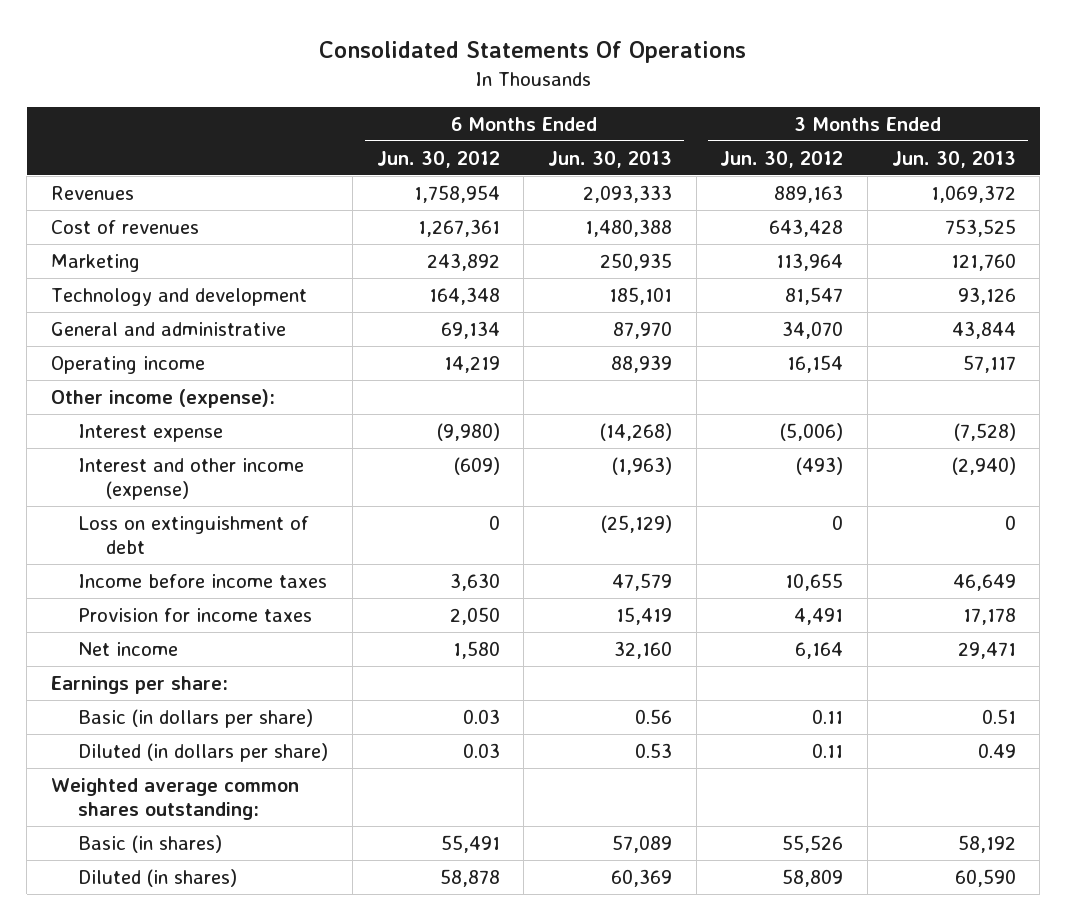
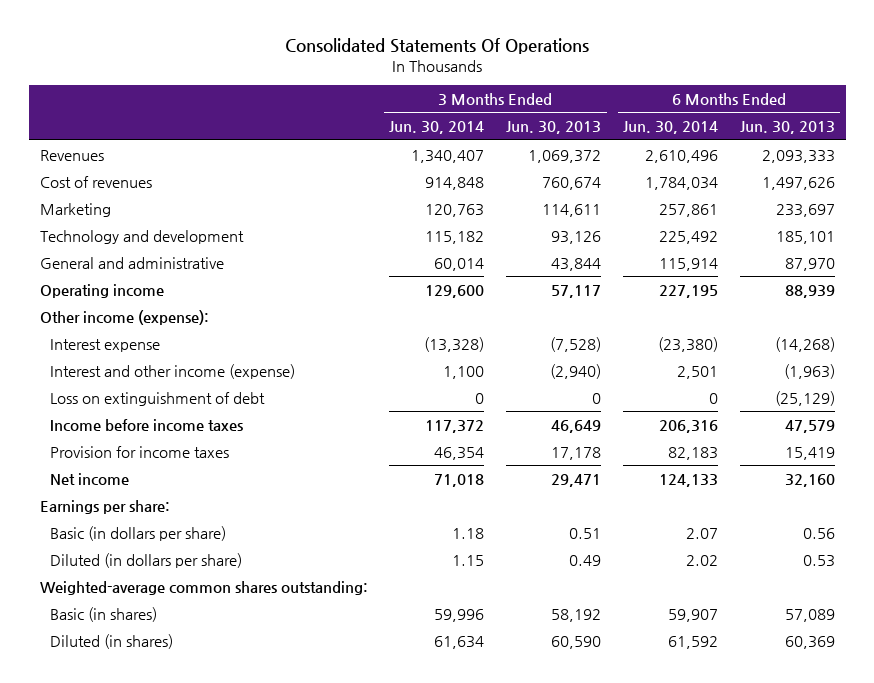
- | 6 Months Ended Jun. 30, 2012 | 6 Months Ended Jun. 30, 2013 | 3 Months Ended Jun. 30, 2012 | 3 Months Ended Jun. 30, 2013
+ | 3 Months Ended Jun. 30, 2014 | 3 Months Ended Jun. 30, 2013 | 6 Months Ended Jun. 30, 2014 | 6 Months Ended Jun. 30, 2013
- Cost of revenues | 1,267,361 | 1,480,388 | 643,428 | 753,525
- Marketing | 243,892 | 250,935 | 113,964 | 121,760
+ Cost of revenues | 914,848 | 760,674 | 1,784,034 | 1,497,626
+ Marketing | 120,763 | 114,611 | 257,861 | 233,697
- Weighted average common shares outstanding:
+ Weighted-average common shares outstanding:

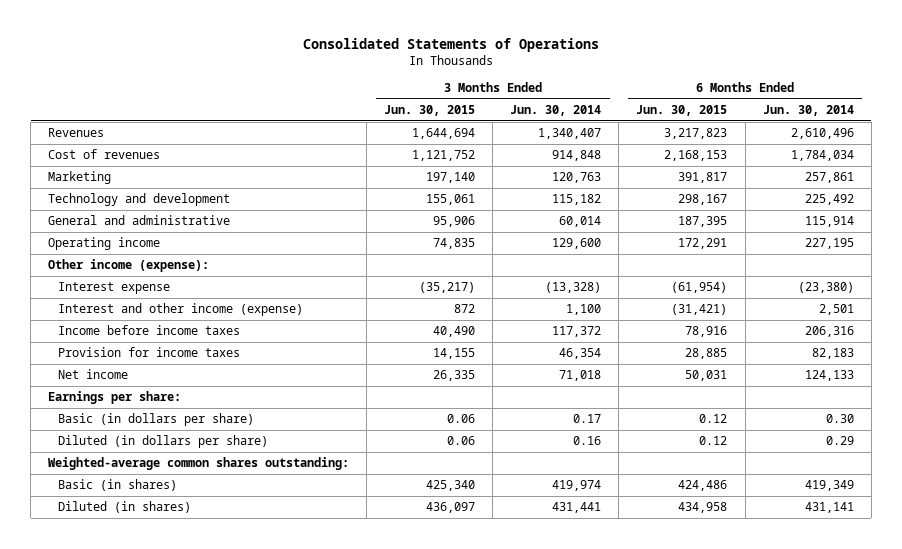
- Consolidated Statements Of Operations
+ Consolidated Statements of Operations
- | 3 Months Ended Jun. 30, 2014 | 3 Months Ended Jun. 30, 2013 | 6 Months Ended Jun. 30, 2014 | 6 Months Ended Jun. 30, 2013
+ | 3 Months Ended Jun. 30, 2015 | 3 Months Ended Jun. 30, 2014 | 6 Months Ended Jun. 30, 2015 | 6 Months Ended Jun. 30, 2014
- Loss on extinguishment of debt | 0 | 0 | 0 | (25,129)
- Basic (in dollars per share) | 1.18 | 0.51 | 2.07 | 0.56
- Diluted (in dollars per share) | 1.15 | 0.49 | 2.02 | 0.53
+ Basic (in dollars per share) | 0.06 | 0.17 | 0.12 | 0.30
+ Diluted (in dollars per share) | 0.06 | 0.16 | 0.12 | 0.29
- Basic (in shares) | 59,996 | 58,192 | 59,907 | 57,089
- Diluted (in shares) | 61,634 | 60,590 | 61,592 | 60,369
+ Basic (in shares) | 425,340 | 419,974 | 424,486 | 419,349
+ Diluted (in shares) | 436,097 | 431,441 | 434,958 | 431,141

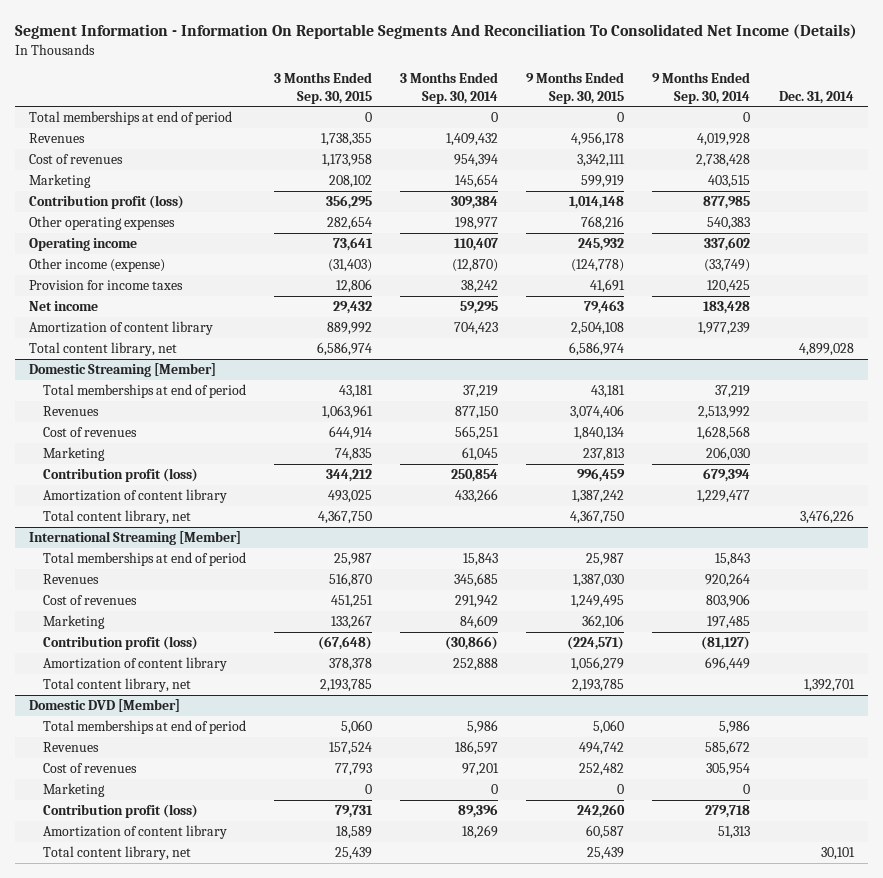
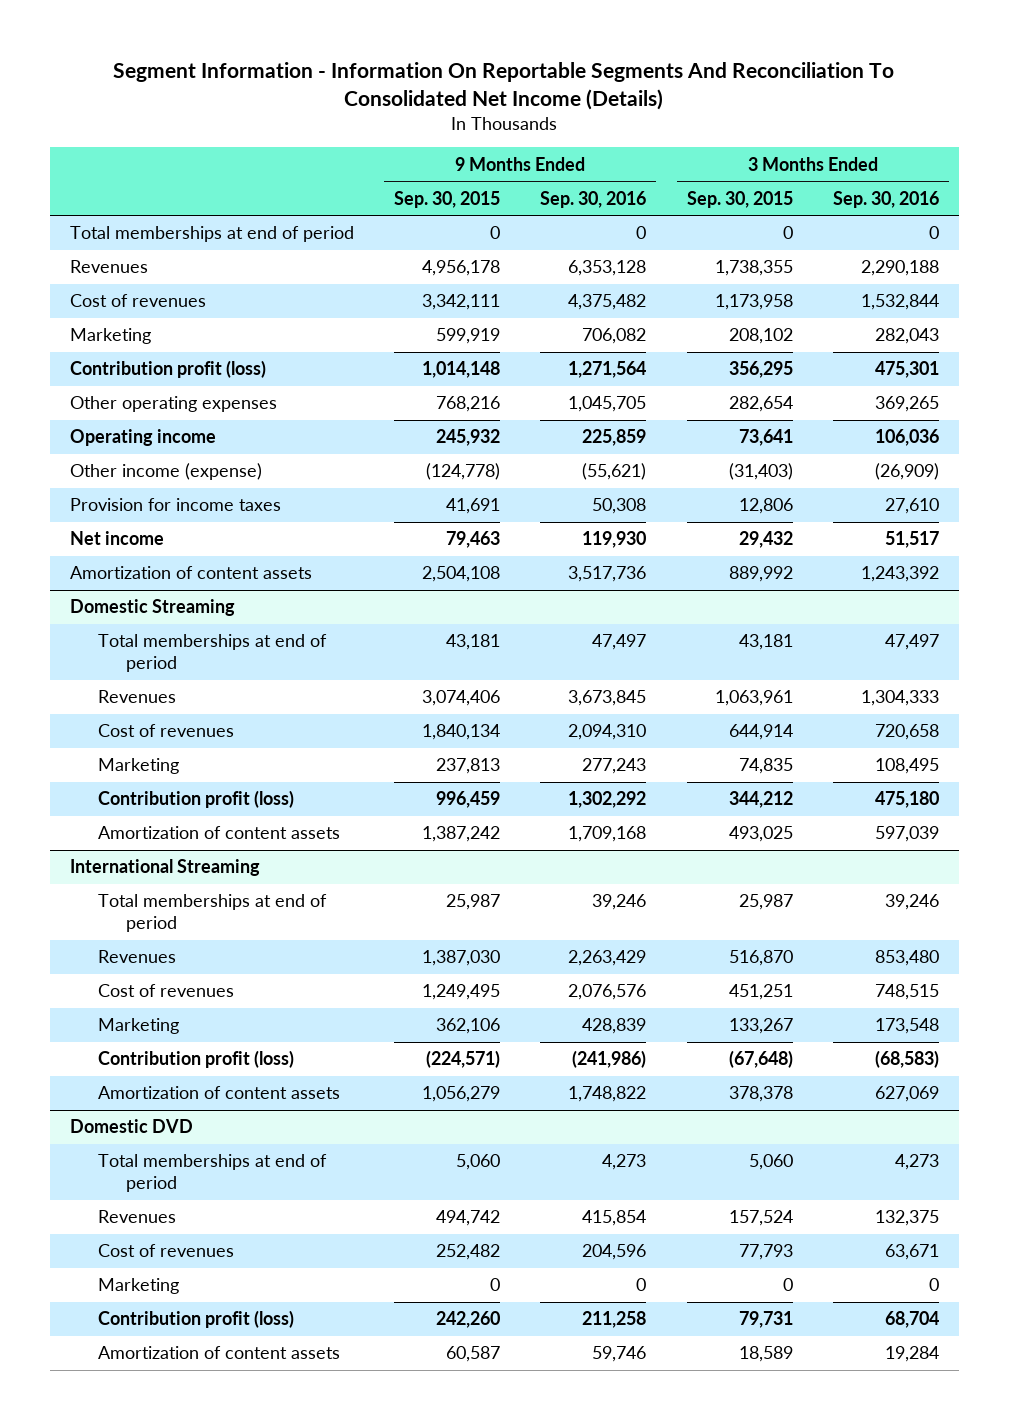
- | 3 Months Ended Sep. 30, 2015 | 3 Months Ended Sep. 30, 2014 | 9 Months Ended Sep. 30, 2015 | 9 Months Ended Sep. 30, 2014 | Dec. 31, 2014
+ | 9 Months Ended Sep. 30, 2015 | 9 Months Ended Sep. 30, 2016 | 3 Months Ended Sep. 30, 2015 | 3 Months Ended Sep. 30, 2016
- Amortization of content library | 889,992 | 704,423 | 2,504,108 | 1,977,239 |
- Total content library, net | 6,586,974 | | 6,586,974 | | 4,899,028
- Domestic Streaming [Member]
+ Amortization of content assets | 2,504,108 | 3,517,736 | 889,992 | 1,243,392
+ Domestic Streaming
- Amortization of content library | 493,025 | 433,266 | 1,387,242 | 1,229,477 |
- Total content library, net | 4,367,750 | | 4,367,750 | | 3,476,226
- International Streaming [Member]
+ Amortization of content assets | 1,387,242 | 1,709,168 | 493,025 | 597,039
+ International Streaming
- Amortization of content library | 378,378 | 252,888 | 1,056,279 | 696,449 |
- Total content library, net | 2,193,785 | | 2,193,785 | | 1,392,701
- Domestic DVD [Member]
+ Amortization of content assets | 1,056,279 | 1,748,822 | 378,378 | 627,069
+ Domestic DVD
- Amortization of content library | 18,589 | 18,269 | 60,587 | 51,313 |
- Total content library, net | 25,439 | | 25,439 | | 30,101
+ Amortization of content assets | 60,587 | 59,746 | 18,589 | 19,284

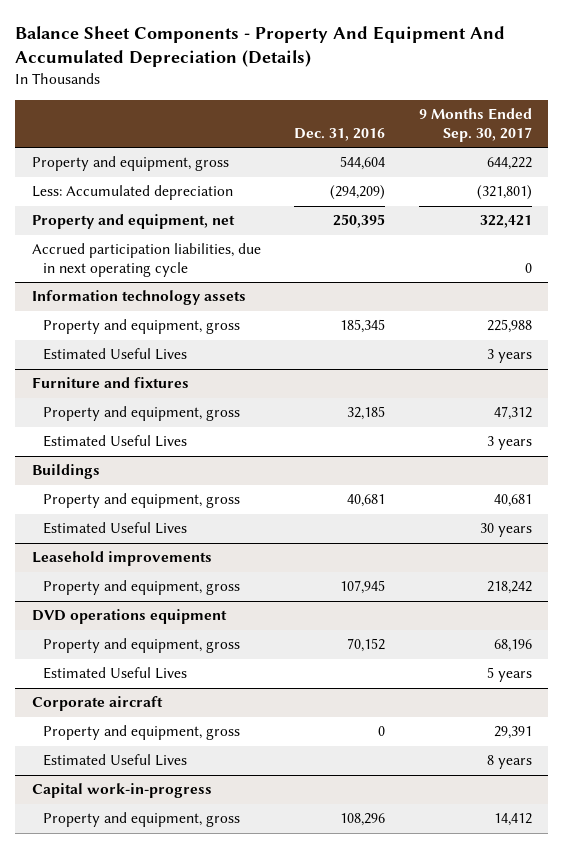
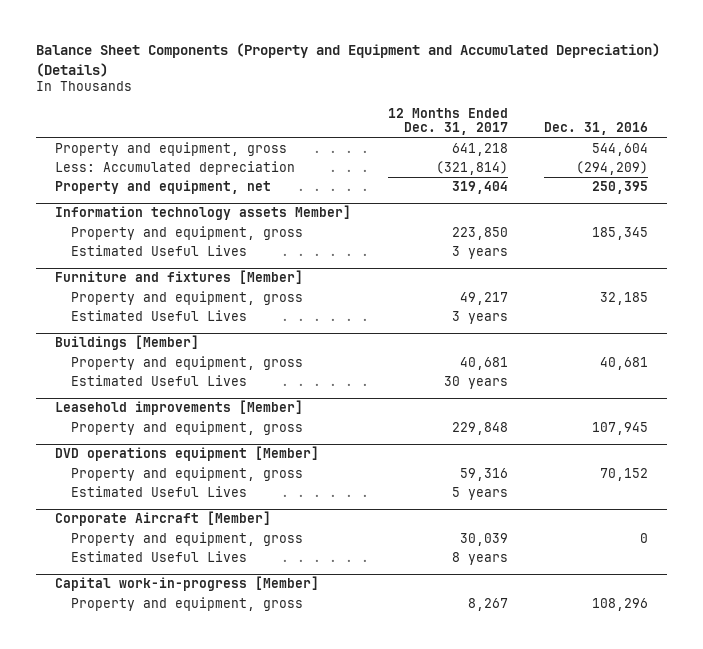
- Balance Sheet Components - Property And Equipment And Accumulated Depreciation (Details)
+ Balance Sheet Components (Property and Equipment and Accumulated Depreciation) (Details)
- | Dec. 31, 2016 | 9 Months Ended Sep. 30, 2017
+ | 12 Months Ended Dec. 31, 2017 | Dec. 31, 2016
- Accrued participation liabilities, due in next operating cycle | | 0
- Information technology assets
+ Information technology assets Member]
- Furniture and fixtures
+ Furniture and fixtures [Member]
- Buildings
+ Buildings [Member]
- Leasehold improvements
+ Leasehold improvements [Member]
- DVD operations equipment
+ DVD operations equipment [Member]
- Corporate aircraft
+ Corporate Aircraft [Member]
- Capital work-in-progress
+ Capital work-in-progress [Member]

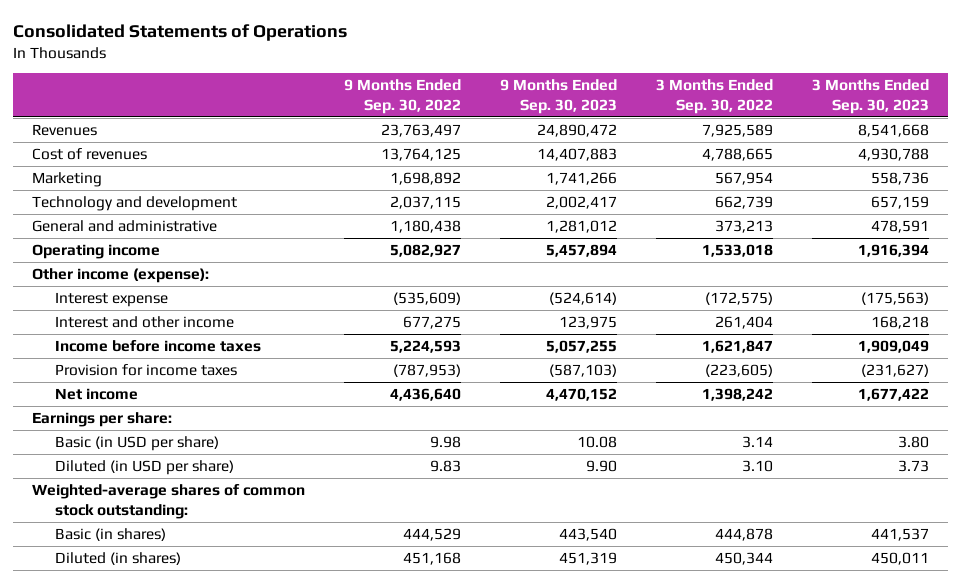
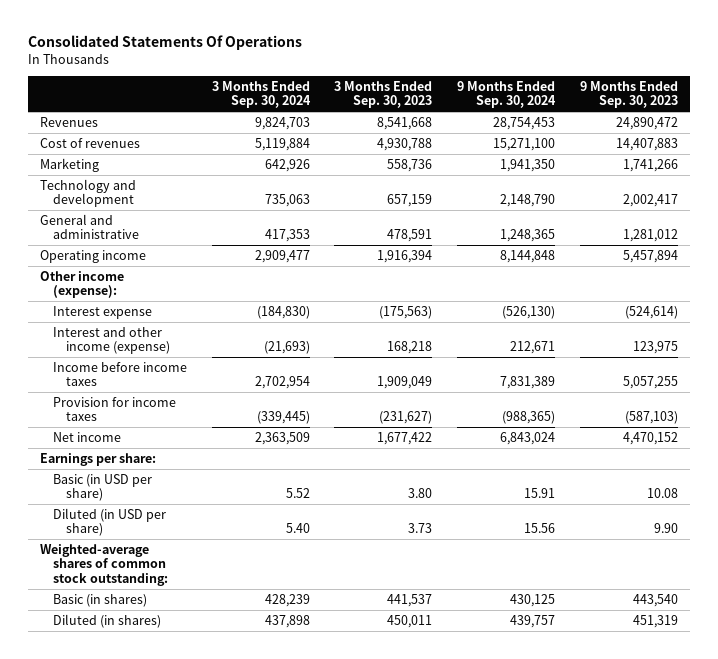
- Consolidated Statements of Operations
+ Consolidated Statements Of Operations
- | 9 Months Ended Sep. 30, 2022 | 9 Months Ended Sep. 30, 2023 | 3 Months Ended Sep. 30, 2022 | 3 Months Ended Sep. 30, 2023
+ | 3 Months Ended Sep. 30, 2024 | 3 Months Ended Sep. 30, 2023 | 9 Months Ended Sep. 30, 2024 | 9 Months Ended Sep. 30, 2023
- Interest and other income | 677,275 | 123,975 | 261,404 | 168,218
+ Interest and other income (expense) | (21,693) | 168,218 | 212,671 | 123,975

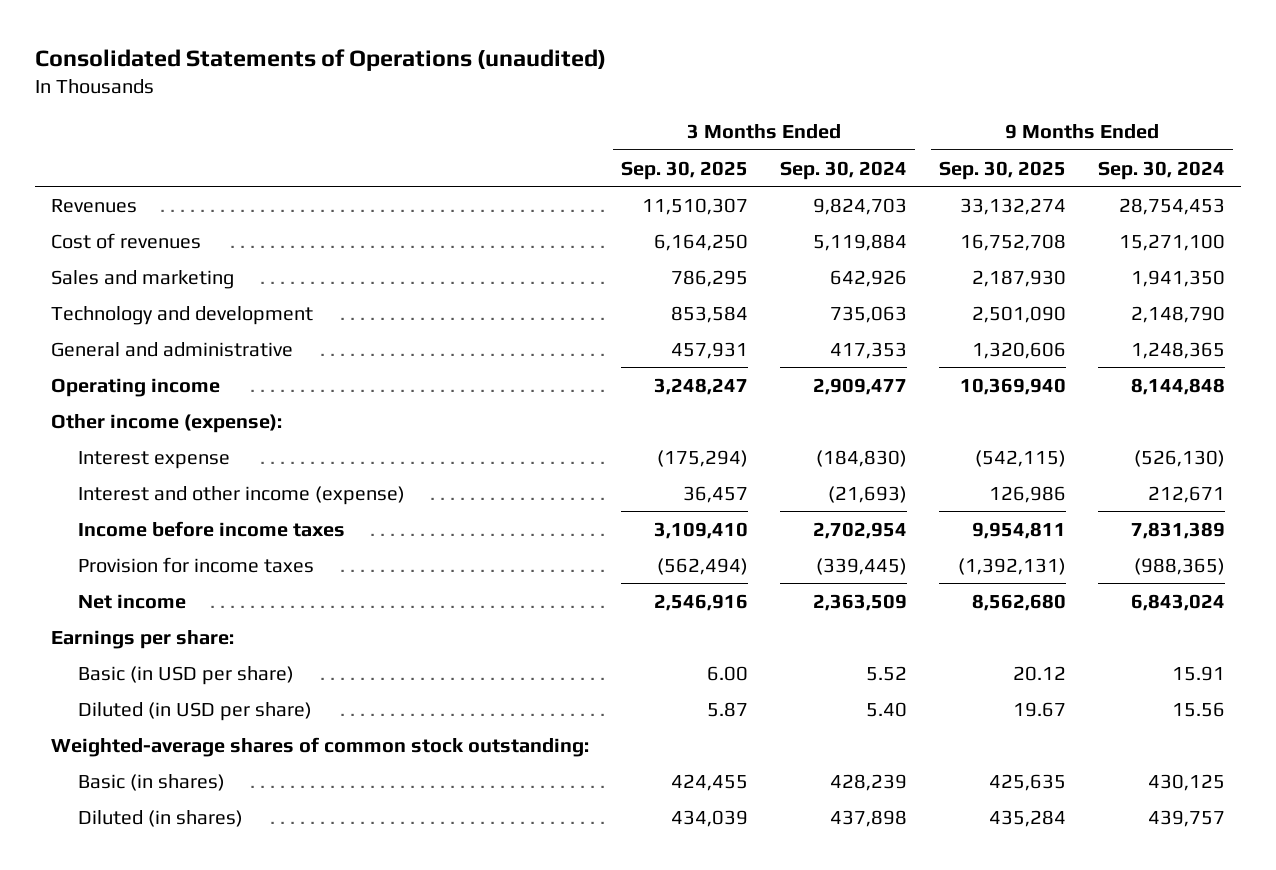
- Consolidated Statements Of Operations
+ Consolidated Statements of Operations (unaudited)
- | 3 Months Ended Sep. 30, 2024 | 3 Months Ended Sep. 30, 2023 | 9 Months Ended Sep. 30, 2024 | 9 Months Ended Sep. 30, 2023
+ | 3 Months Ended Sep. 30, 2025 | 3 Months Ended Sep. 30, 2024 | 9 Months Ended Sep. 30, 2025 | 9 Months Ended Sep. 30, 2024
- Marketing | 642,926 | 558,736 | 1,941,350 | 1,741,266
+ Sales and marketing | 786,295 | 642,926 | 2,187,930 | 1,941,350

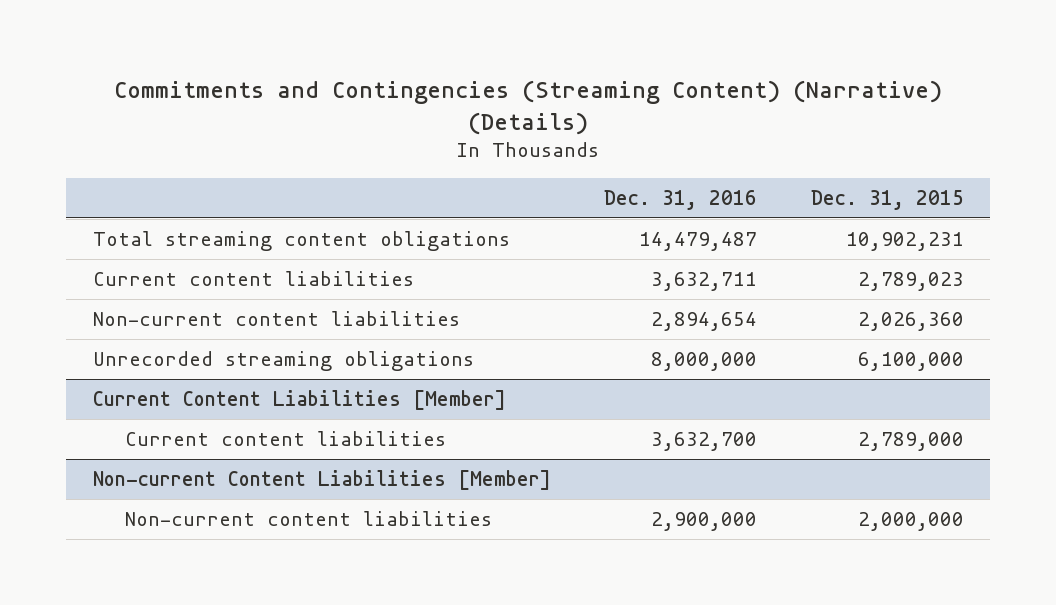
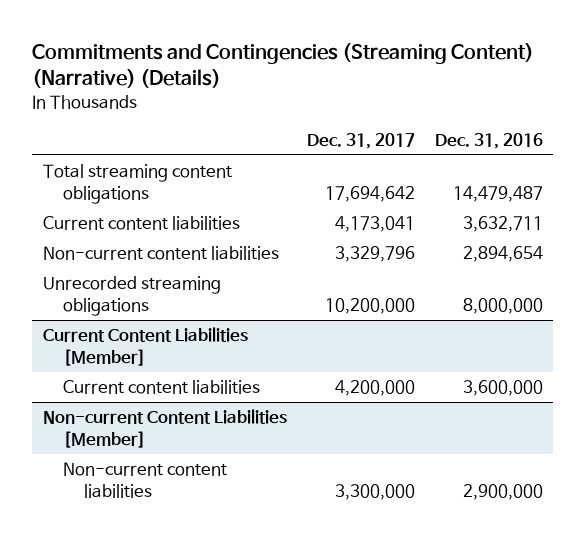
- | Dec. 31, 2016 | Dec. 31, 2015
+ | Dec. 31, 2017 | Dec. 31, 2016
@ Current Content Liabilities [Member]
- Current content liabilities | 3,632,700 | 2,789,000
+ Current content liabilities | 4,200,000 | 3,600,000

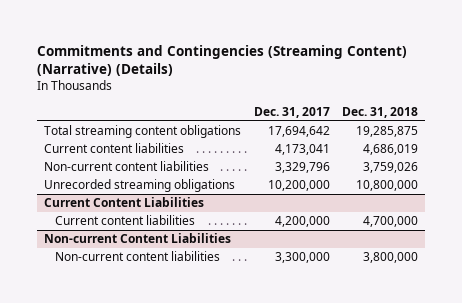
- | Dec. 31, 2017 | Dec. 31, 2016
+ | Dec. 31, 2017 | Dec. 31, 2018
- Current Content Liabilities [Member]
+ Current Content Liabilities
- Non-current Content Liabilities [Member]
+ Non-current Content Liabilities

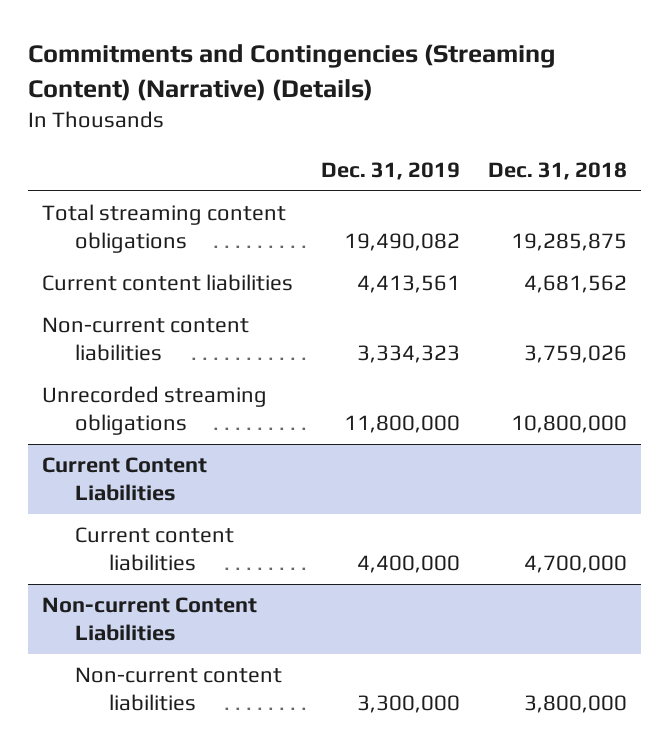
- | Dec. 31, 2017 | Dec. 31, 2018
+ | Dec. 31, 2019 | Dec. 31, 2018
- Current content liabilities | 4,173,041 | 4,686,019
+ Current content liabilities | 4,413,561 | 4,681,562

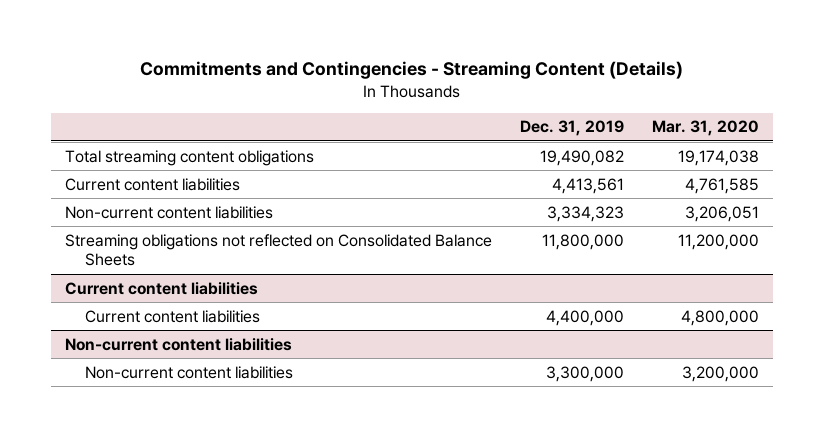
- Commitments and Contingencies (Streaming Content) (Narrative) (Details)
+ Commitments and Contingencies - Streaming Content (Details)
- | Dec. 31, 2019 | Dec. 31, 2018
+ | Dec. 31, 2019 | Mar. 31, 2020
- Unrecorded streaming obligations | 11,800,000 | 10,800,000
- Current Content Liabilities
+ Streaming obligations not reflected on Consolidated Balance Sheets | 11,800,000 | 11,200,000
+ Current content liabilities
- Non-current Content Liabilities
+ Non-current content liabilities

